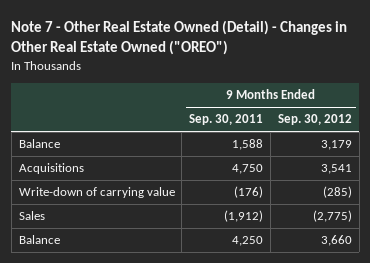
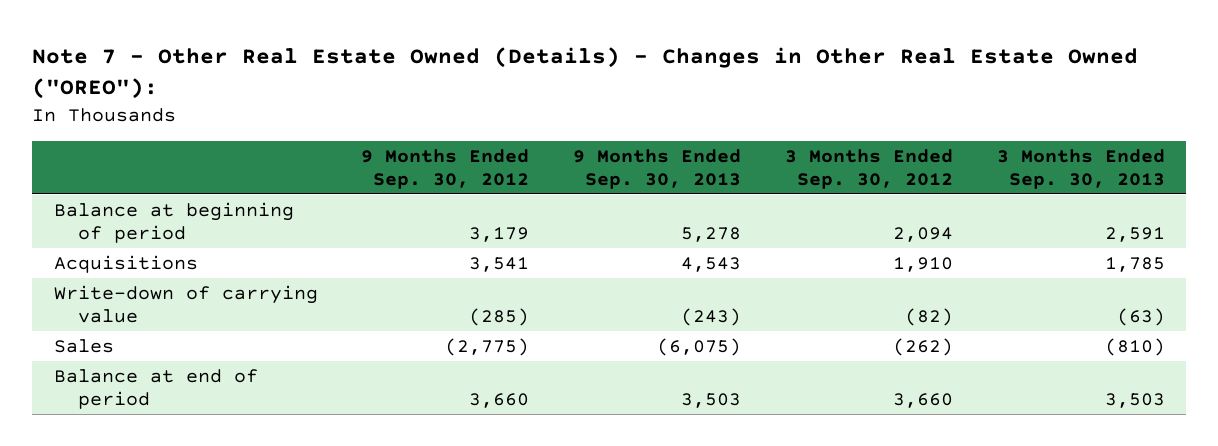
- Note 7 - Other Real Estate Owned (Detail) - Changes in Other Real Estate Owned ("OREO")
+ Note 7 - Other Real Estate Owned (Details) - Changes in Other Real Estate Owned ("OREO"):
- | 9 Months Ended Sep. 30, 2011 | 9 Months Ended Sep. 30, 2012
+ | 9 Months Ended Sep. 30, 2012 | 9 Months Ended Sep. 30, 2013 | 3 Months Ended Sep. 30, 2012 | 3 Months Ended Sep. 30, 2013
- Balance | 1,588 | 3,179
+ Balance at beginning of period | 3,179 | 5,278 | 2,094 | 2,591
- Balance | 4,250 | 3,660
+ Balance at end of period | 3,660 | 3,503 | 3,660 | 3,503

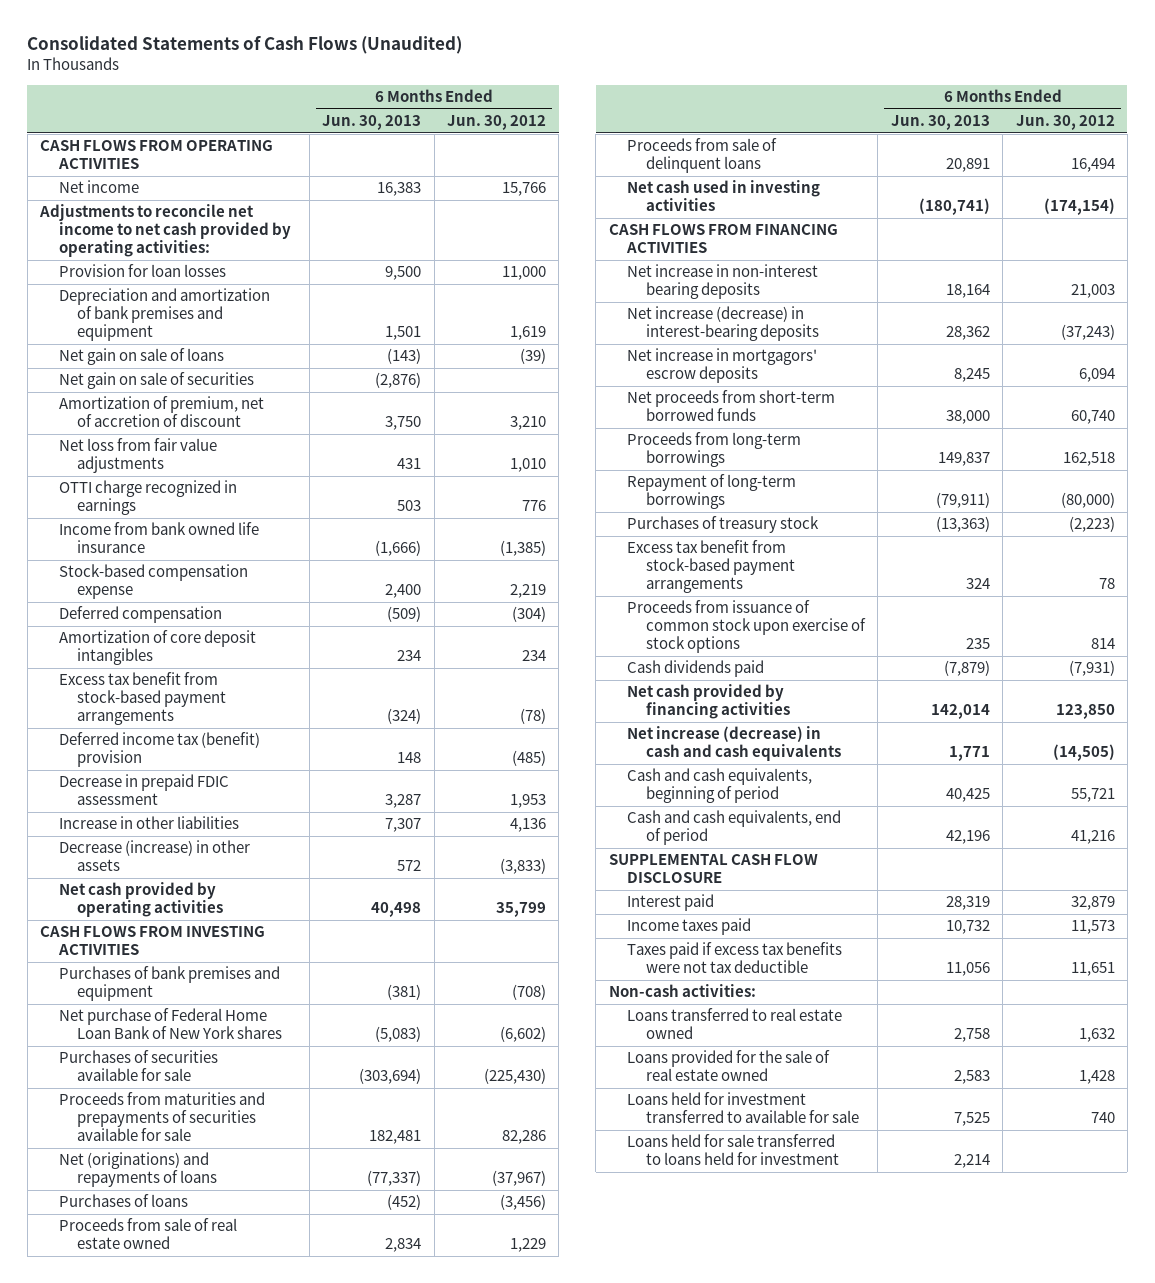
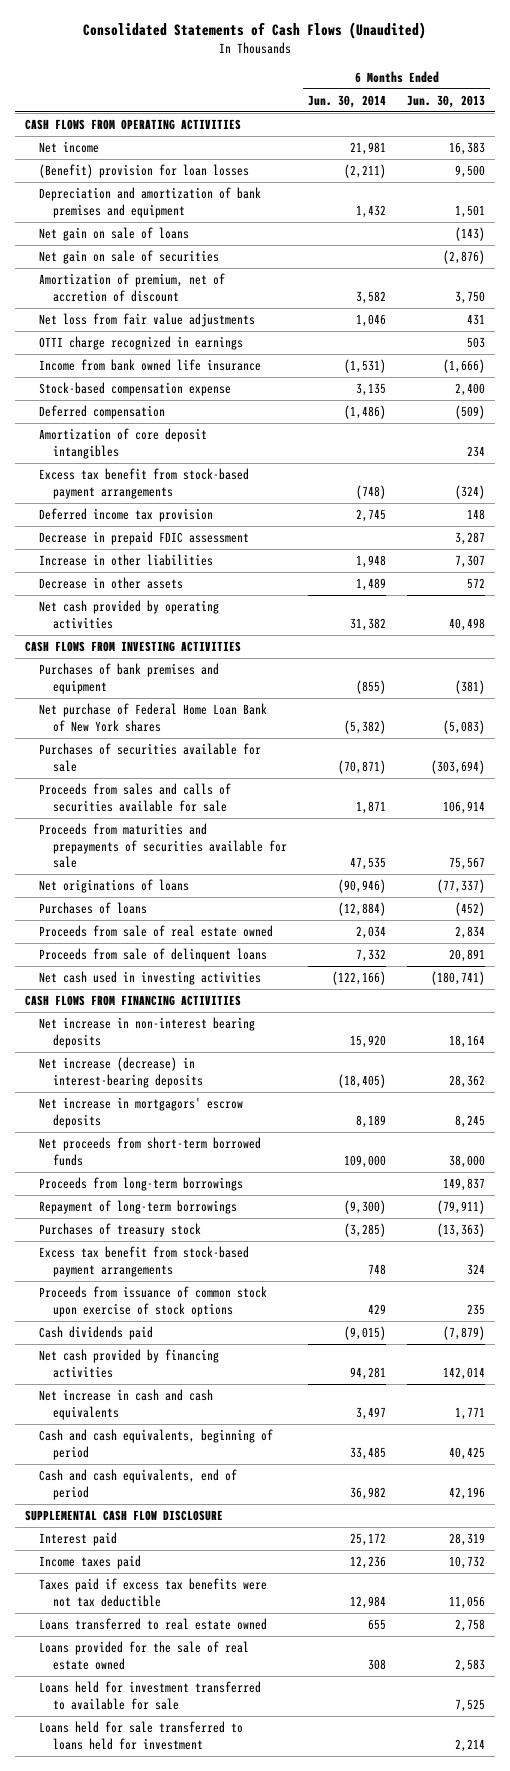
- | 6 Months Ended Jun. 30, 2013 | 6 Months Ended Jun. 30, 2012
+ | 6 Months Ended Jun. 30, 2014 | 6 Months Ended Jun. 30, 2013
- Adjustments to reconcile net income to net cash provided by operating activities:
- Provision for loan losses | 9,500 | 11,000
+ (Benefit) provision for loan losses | (2,211) | 9,500
- Deferred income tax (benefit) provision | 148 | (485)
+ Deferred income tax provision | 2,745 | 148
- Decrease (increase) in other assets | 572 | (3,833)
+ Decrease in other assets | 1,489 | 572
- Proceeds from maturities and prepayments of securities available for sale | 182,481 | 82,286
- Net (originations) and repayments of loans | (77,337) | (37,967)
+ Proceeds from sales and calls of securities available for sale | 1,871 | 106,914
+ Proceeds from maturities and prepayments of securities available for sale | 47,535 | 75,567
+ Net originations of loans | (90,946) | (77,337)
- Net increase (decrease) in cash and cash equivalents | 1,771 | (14,505)
+ Net increase in cash and cash equivalents | 3,497 | 1,771
- Non-cash activities:

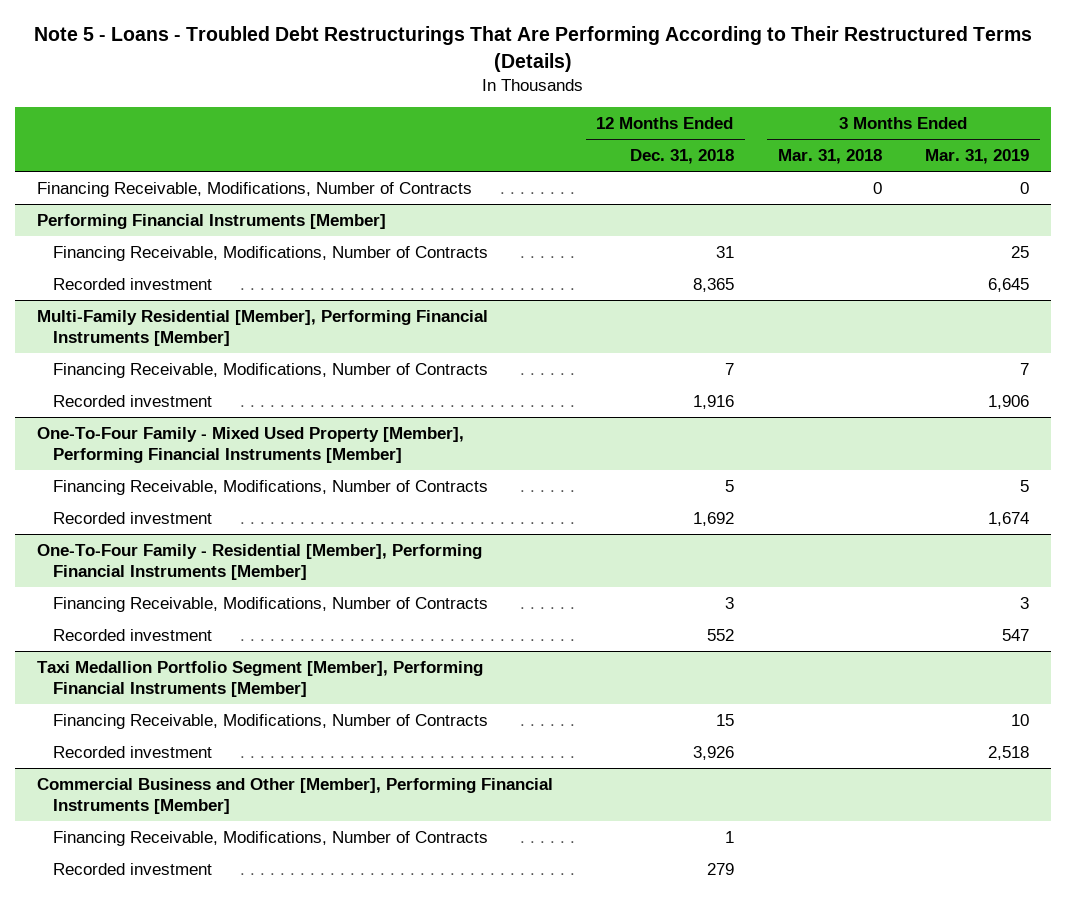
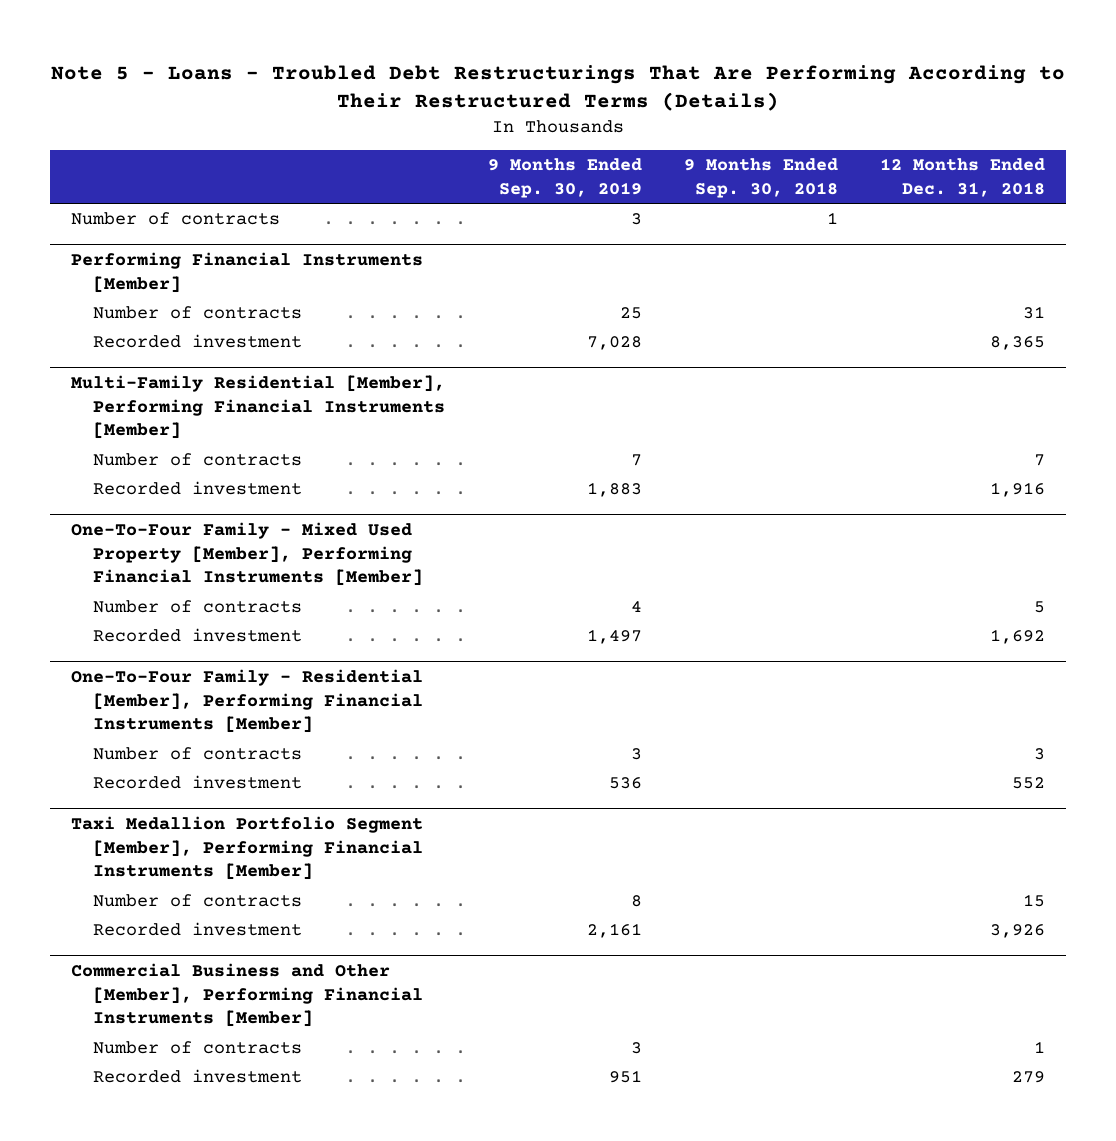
- | 12 Months Ended Dec. 31, 2018 | 3 Months Ended Mar. 31, 2018 | 3 Months Ended Mar. 31, 2019
+ | 9 Months Ended Sep. 30, 2019 | 9 Months Ended Sep. 30, 2018 | 12 Months Ended Dec. 31, 2018
- Financing Receivable, Modifications, Number of Contracts | | 0 | 0
+ Number of contracts | 3 | 1 |
@ Performing Financial Instruments [Member]
- Financing Receivable, Modifications, Number of Contracts | 31 | | 25
+ Number of contracts | 25 | | 31
@ Multi-Family Residential [Member], Performing Financial Instruments [Member]
- Financing Receivable, Modifications, Number of Contracts | 7 | | 7
+ Number of contracts | 7 | | 7
@ One-To-Four Family - Mixed Used Property [Member], Performing Financial Instruments [Member]
- Financing Receivable, Modifications, Number of Contracts | 5 | | 5
+ Number of contracts | 4 | | 5
@ One-To-Four Family - Residential [Member], Performing Financial Instruments [Member]
- Financing Receivable, Modifications, Number of Contracts | 3 | | 3
+ Number of contracts | 3 | | 3
@ Taxi Medallion Portfolio Segment [Member], Performing Financial Instruments [Member]
- Financing Receivable, Modifications, Number of Contracts | 15 | | 10
+ Number of contracts | 8 | | 15
@ Commercial Business and Other [Member], Performing Financial Instruments [Member]
- Financing Receivable, Modifications, Number of Contracts | 1 | |
+ Number of contracts | 3 | | 1

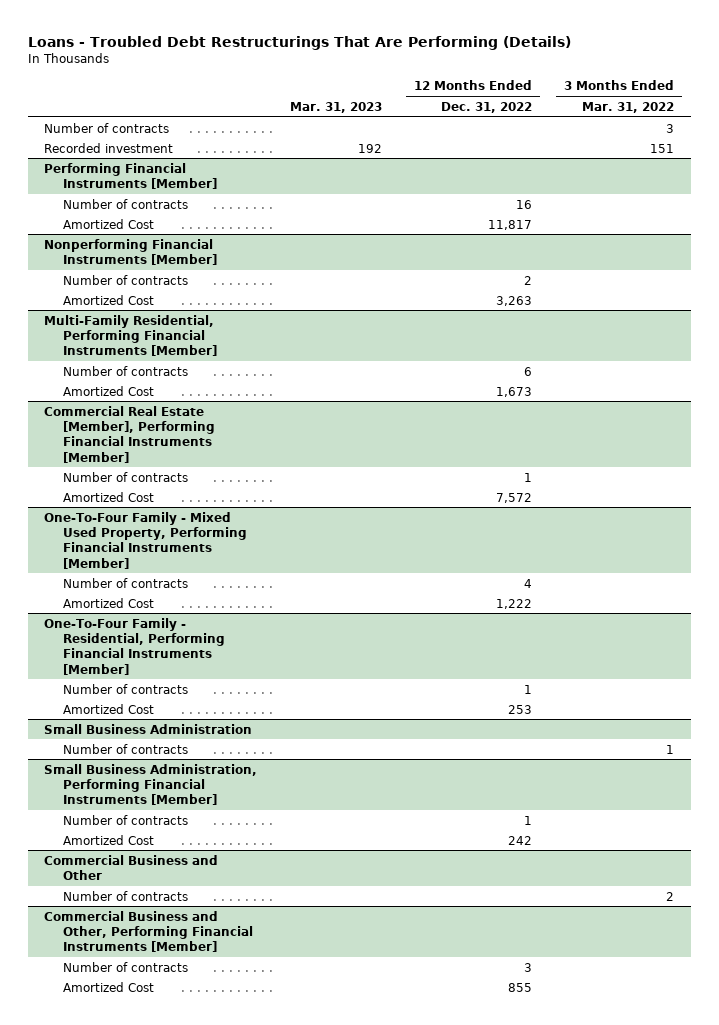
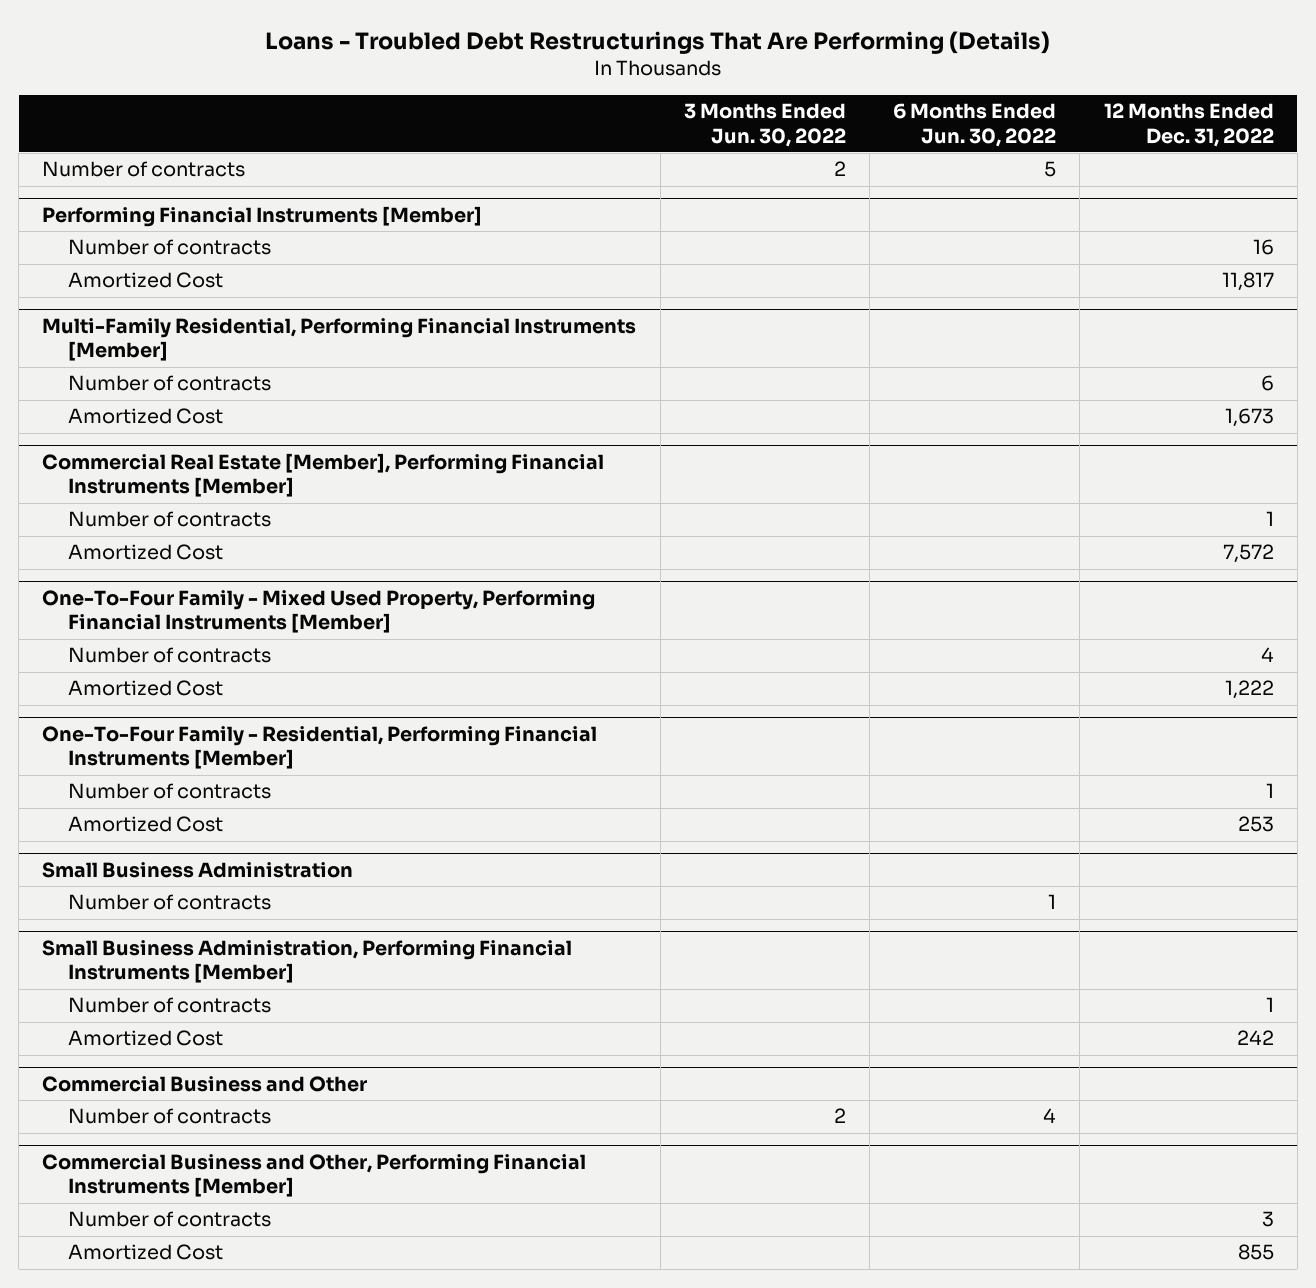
- | Mar. 31, 2023 | 12 Months Ended Dec. 31, 2022 | 3 Months Ended Mar. 31, 2022
+ | 3 Months Ended Jun. 30, 2022 | 6 Months Ended Jun. 30, 2022 | 12 Months Ended Dec. 31, 2022
- Recorded investment | 192 | | 151
- Nonperforming Financial Instruments [Member]
- Number of contracts | | 2 |
- Amortized Cost | | 3,263 |

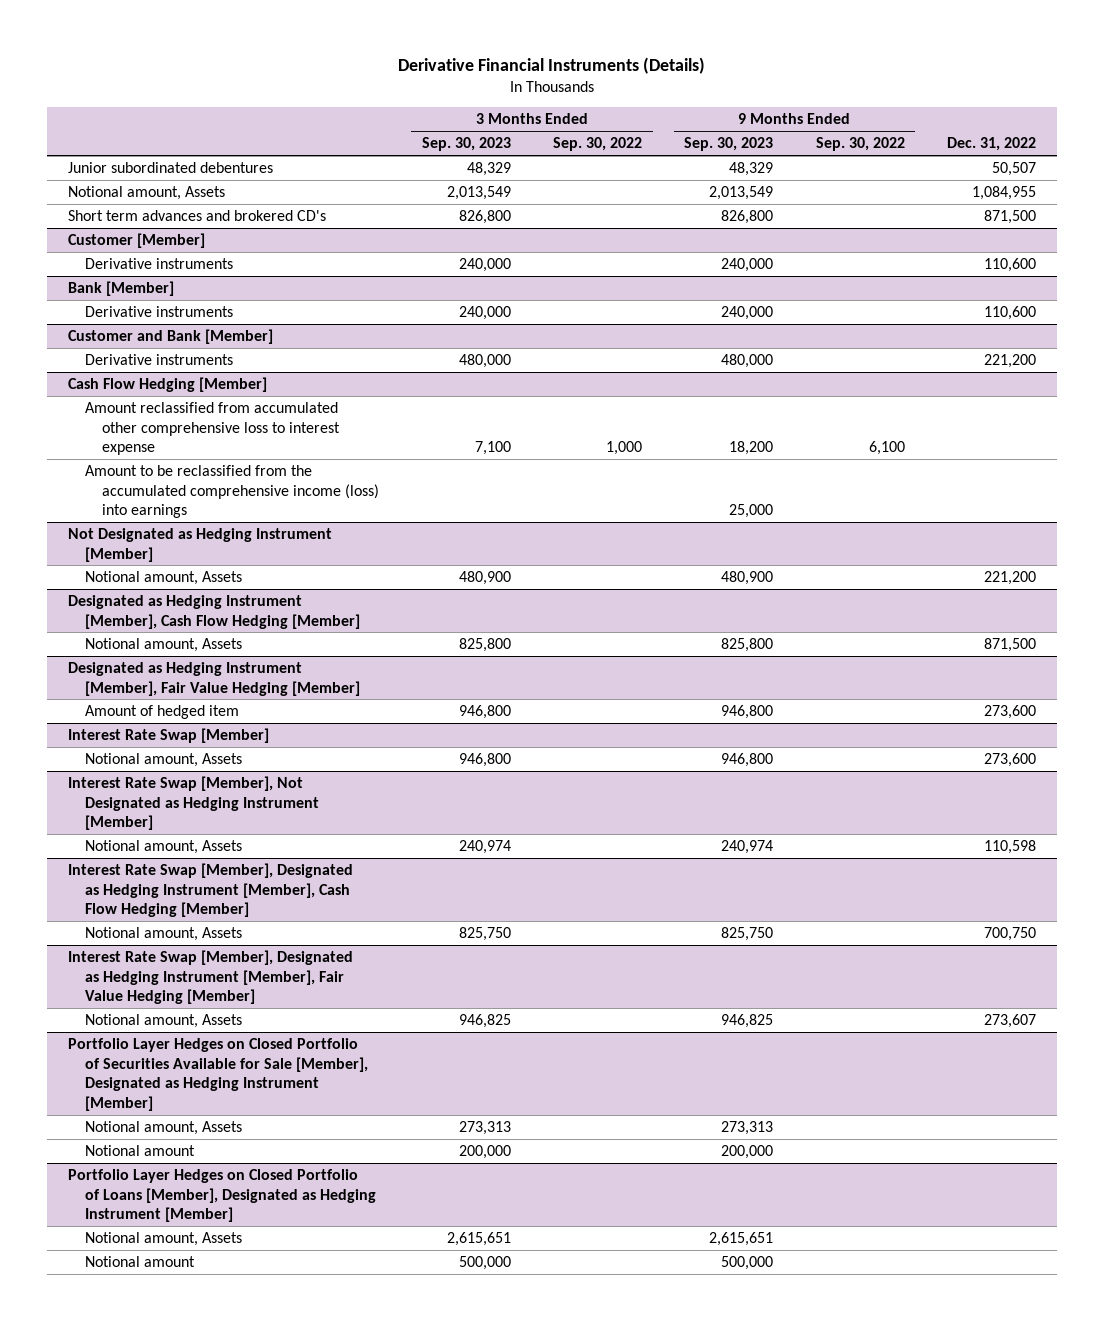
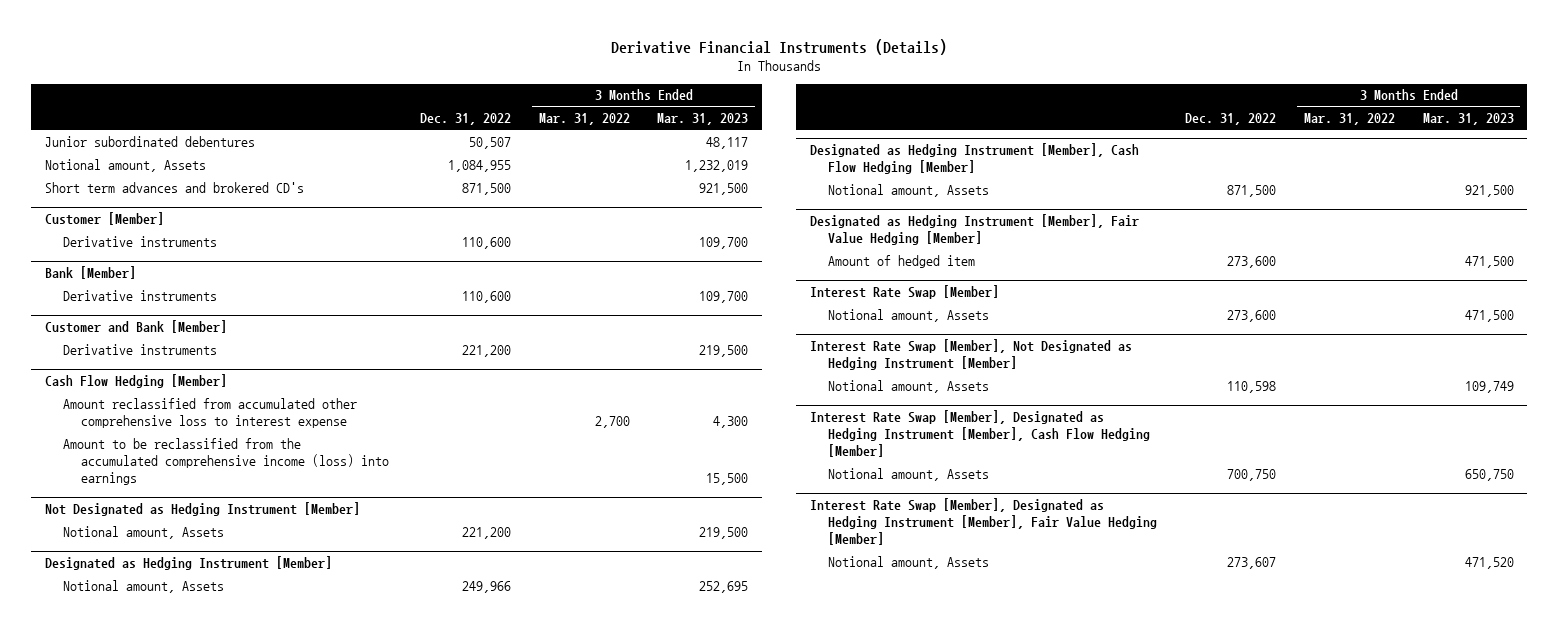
- | 3 Months Ended Sep. 30, 2023 | 3 Months Ended Sep. 30, 2022 | 9 Months Ended Sep. 30, 2023 | 9 Months Ended Sep. 30, 2022 | Dec. 31, 2022
+ | Dec. 31, 2022 | 3 Months Ended Mar. 31, 2022 | 3 Months Ended Mar. 31, 2023
+ Designated as Hedging Instrument [Member]
+ Notional amount, Assets | 249,966 | | 252,695
- Portfolio Layer Hedges on Closed Portfolio of Securities Available for Sale [Member], Designated as Hedging Instrument [Member]
- Notional amount, Assets | 273,313 | | 273,313 | |
- Notional amount | 200,000 | | 200,000 | |
- Portfolio Layer Hedges on Closed Portfolio of Loans [Member], Designated as Hedging Instrument [Member]
- Notional amount, Assets | 2,615,651 | | 2,615,651 | |
- Notional amount | 500,000 | | 500,000 | |

